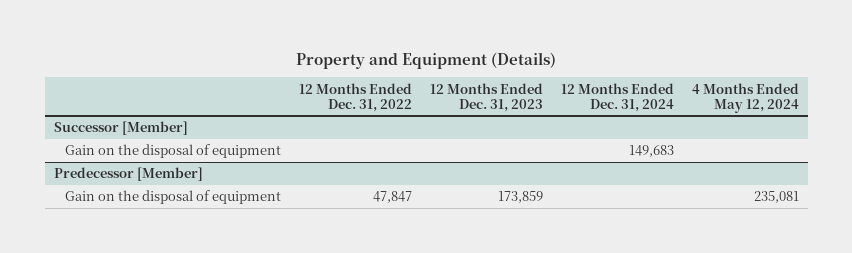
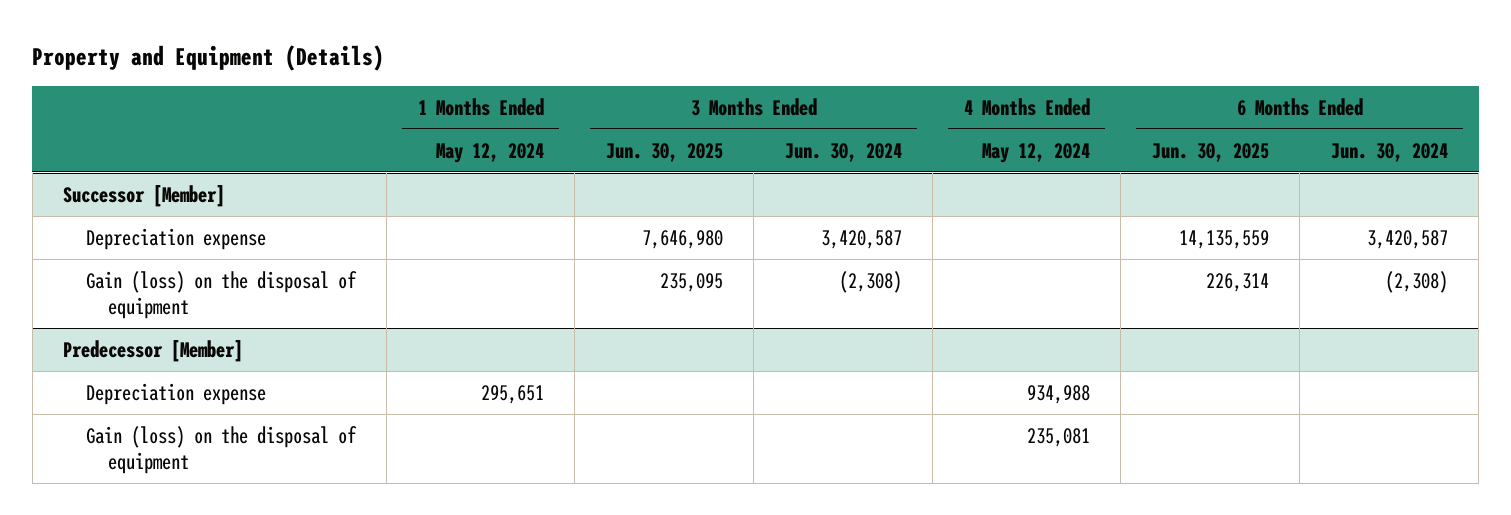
- | 12 Months Ended Dec. 31, 2022 | 12 Months Ended Dec. 31, 2023 | 12 Months Ended Dec. 31, 2024 | 4 Months Ended May 12, 2024
+ | 1 Months Ended May 12, 2024 | 3 Months Ended Jun. 30, 2025 | 3 Months Ended Jun. 30, 2024 | 4 Months Ended May 12, 2024 | 6 Months Ended Jun. 30, 2025 | 6 Months Ended Jun. 30, 2024
@ Successor [Member]
- Gain on the disposal of equipment | | | 149,683 |
+ Depreciation expense | | 7,646,980 | 3,420,587 | | 14,135,559 | 3,420,587
+ Gain (loss) on the disposal of equipment | | 235,095 | (2,308) | | 226,314 | (2,308)
@ Predecessor [Member]
- Gain on the disposal of equipment | 47,847 | 173,859 | | 235,081
+ Depreciation expense | 295,651 | | | 934,988 | |
+ Gain (loss) on the disposal of equipment | | | | 235,081 | |

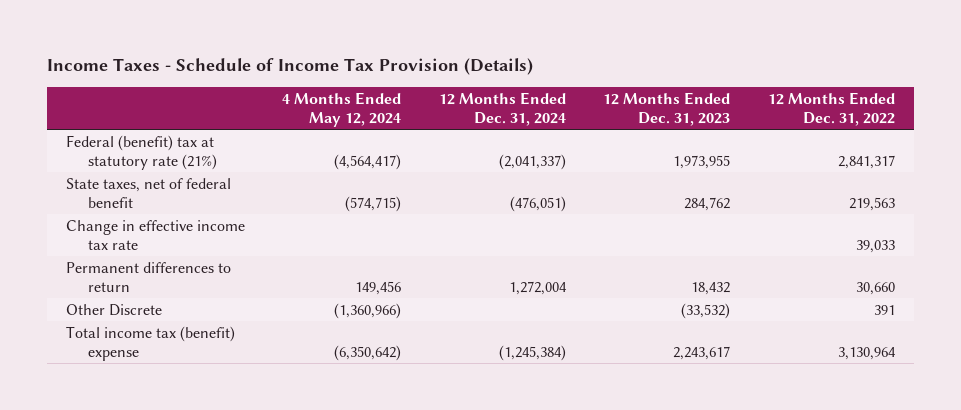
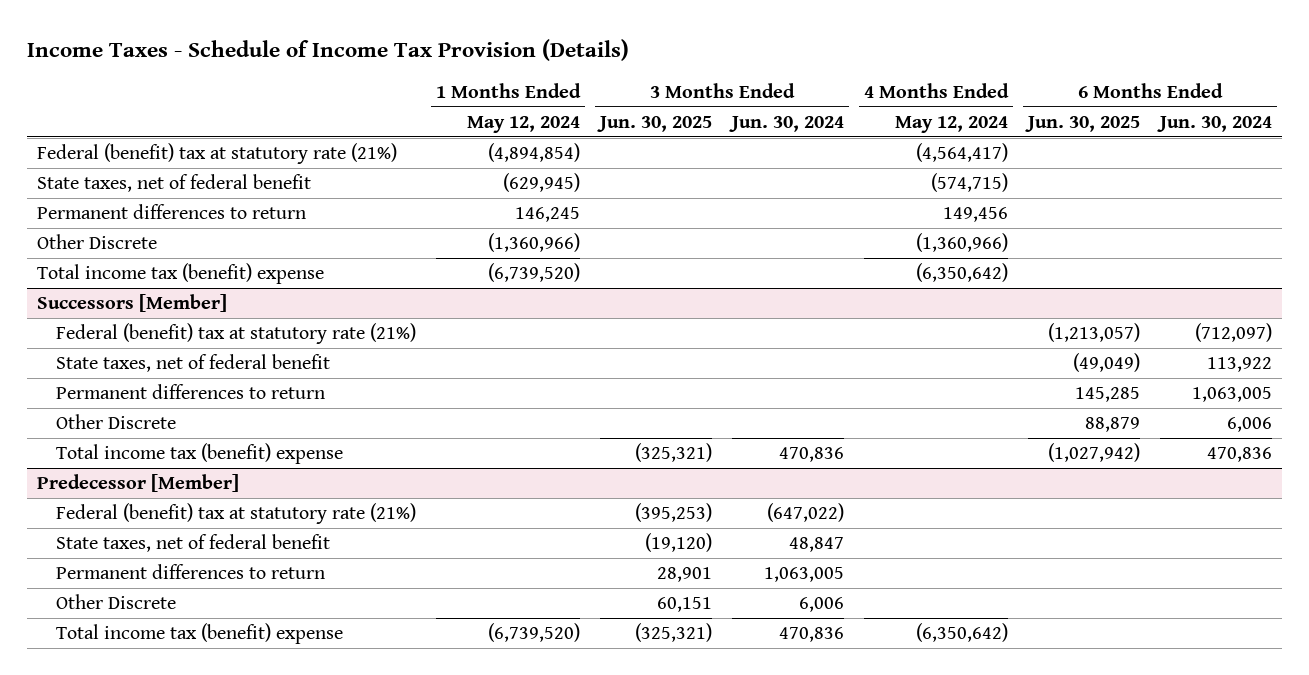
- | 4 Months Ended May 12, 2024 | 12 Months Ended Dec. 31, 2024 | 12 Months Ended Dec. 31, 2023 | 12 Months Ended Dec. 31, 2022
+ | 1 Months Ended May 12, 2024 | 3 Months Ended Jun. 30, 2025 | 3 Months Ended Jun. 30, 2024 | 4 Months Ended May 12, 2024 | 6 Months Ended Jun. 30, 2025 | 6 Months Ended Jun. 30, 2024
- Change in effective income tax rate | | | | 39,033
+ Successors [Member]
+ Federal (benefit) tax at statutory rate (21%) | | | | | (1,213,057) | (712,097)
+ State taxes, net of federal benefit | | | | | (49,049) | 113,922
+ Permanent differences to return | | | | | 145,285 | 1,063,005
+ Other Discrete | | | | | 88,879 | 6,006
+ Total income tax (benefit) expense | | (325,321) | 470,836 | | (1,027,942) | 470,836
+ Predecessor [Member]
+ Federal (benefit) tax at statutory rate (21%) | | (395,253) | (647,022) | | |
+ State taxes, net of federal benefit | | (19,120) | 48,847 | | |
+ Permanent differences to return | | 28,901 | 1,063,005 | | |
+ Other Discrete | | 60,151 | 6,006 | | |
+ Total income tax (benefit) expense | (6,739,520) | (325,321) | 470,836 | (6,350,642) | |

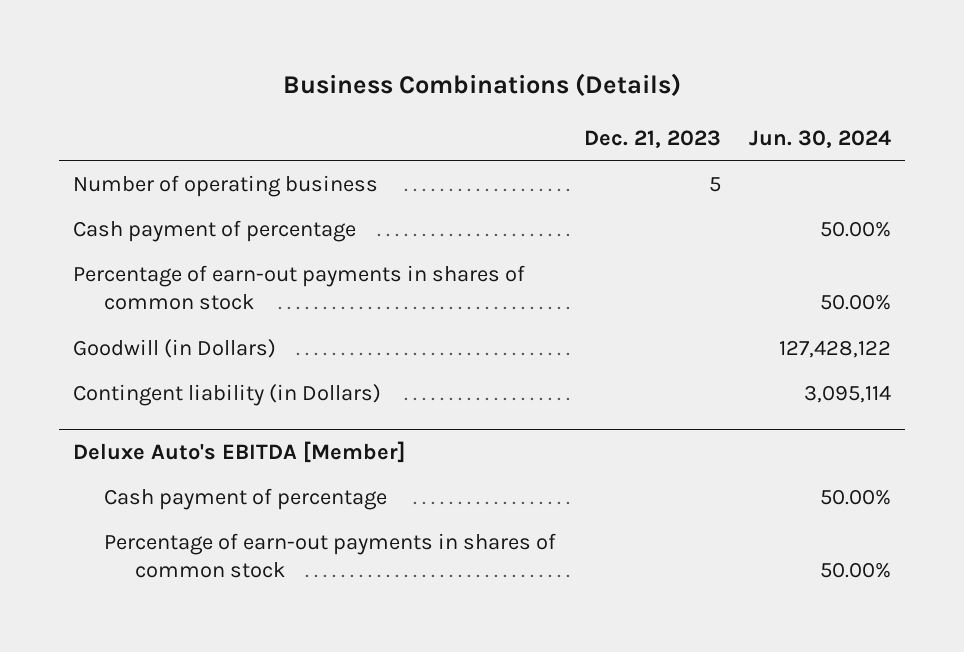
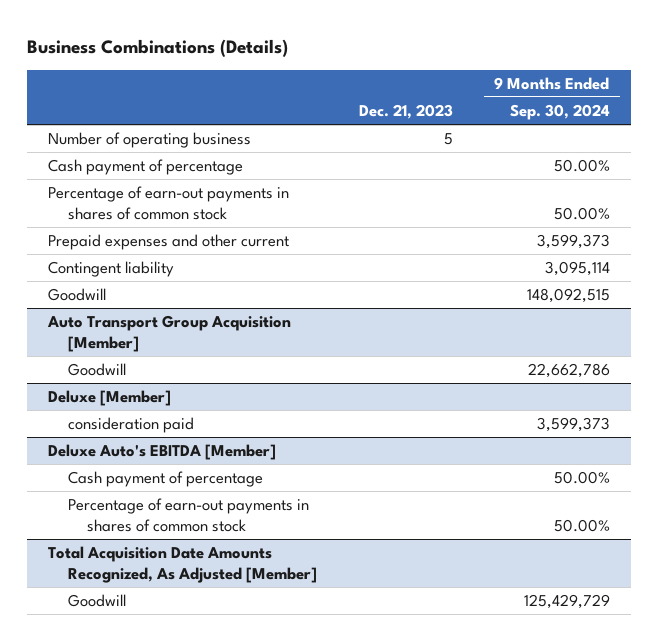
- | Dec. 21, 2023 | Jun. 30, 2024
+ | Dec. 21, 2023 | 9 Months Ended Sep. 30, 2024
- Goodwill (in Dollars) | | 127,428,122
- Contingent liability (in Dollars) | | 3,095,114
+ Prepaid expenses and other current | | 3,599,373
+ Contingent liability | | 3,095,114
+ Goodwill | | 148,092,515
+ Auto Transport Group Acquisition [Member]
+ Goodwill | | 22,662,786
+ Deluxe [Member]
+ consideration paid | | 3,599,373
+ Total Acquisition Date Amounts Recognized, As Adjusted [Member]
+ Goodwill | | 125,429,729

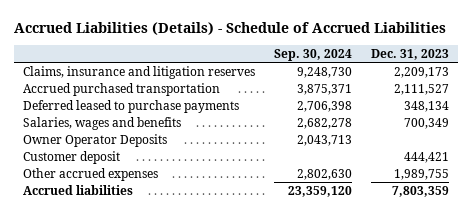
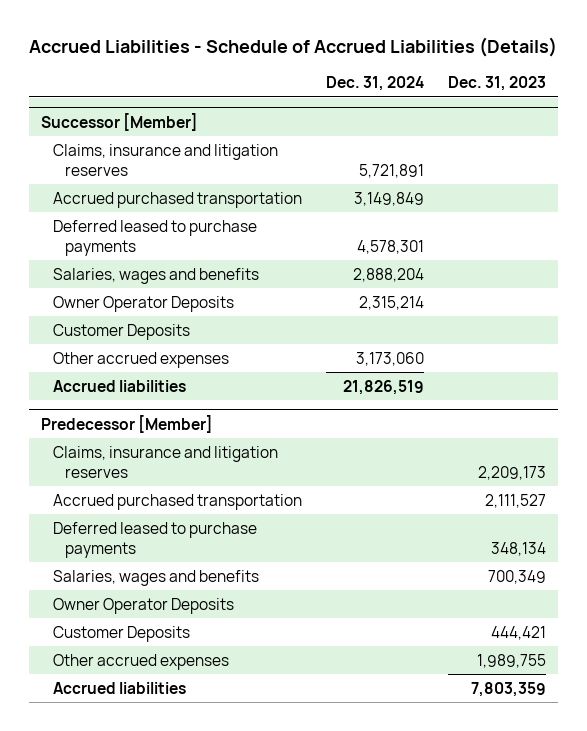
- Accrued Liabilities (Details) - Schedule of Accrued Liabilities
+ Accrued Liabilities - Schedule of Accrued Liabilities (Details)
- | Sep. 30, 2024 | Dec. 31, 2023
+ | Dec. 31, 2024 | Dec. 31, 2023
+ Successor [Member]
+ Claims, insurance and litigation reserves | 5,721,891 |
+ Accrued purchased transportation | 3,149,849 |
+ Deferred leased to purchase payments | 4,578,301 |
+ Salaries, wages and benefits | 2,888,204 |
+ Owner Operator Deposits | 2,315,214 |
+ Customer Deposits
+ Other accrued expenses | 3,173,060 |
+ Accrued liabilities | 21,826,519 |
+ Predecessor [Member]
- Customer deposit | | 444,421
+ Customer Deposits | | 444,421

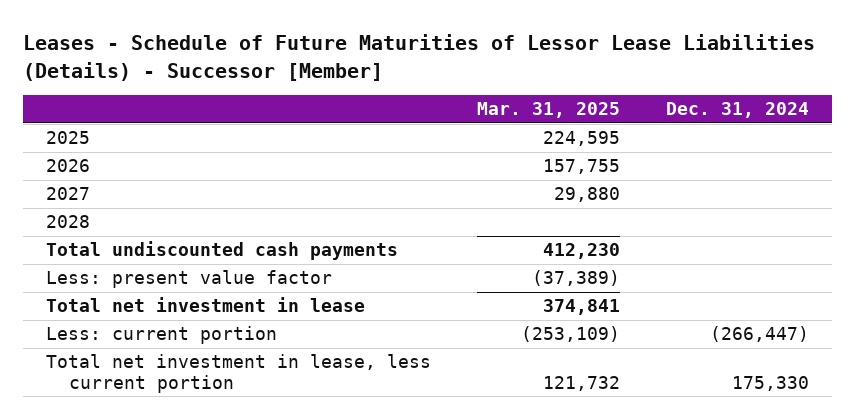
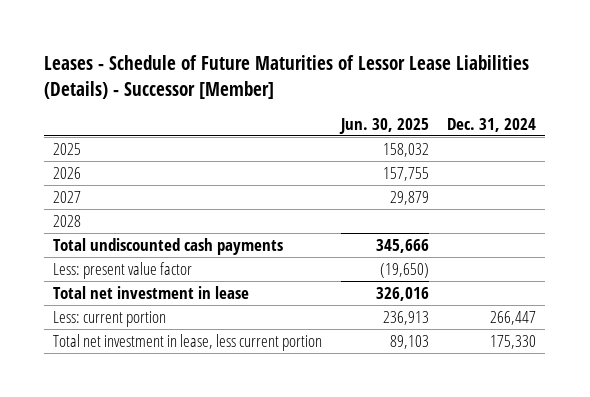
- | Mar. 31, 2025 | Dec. 31, 2024
+ | Jun. 30, 2025 | Dec. 31, 2024
- Less: current portion | (253,109) | (266,447)
+ Less: current portion | 236,913 | 266,447

